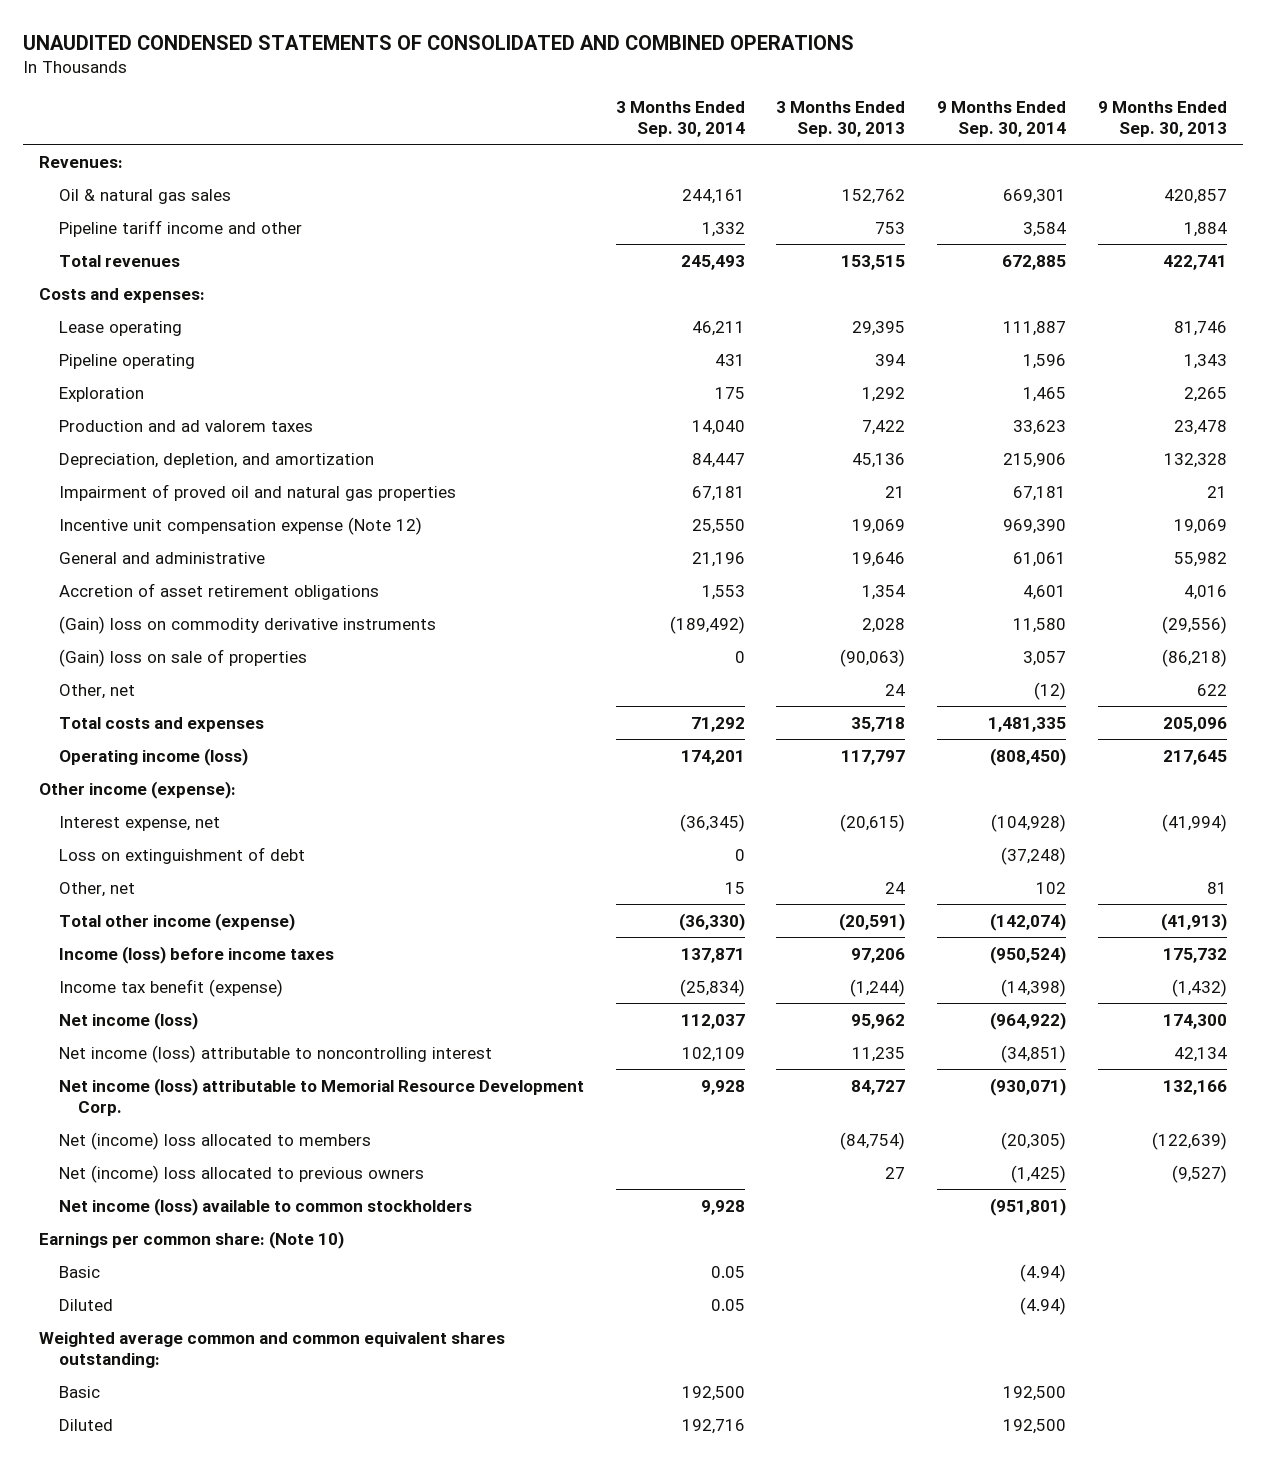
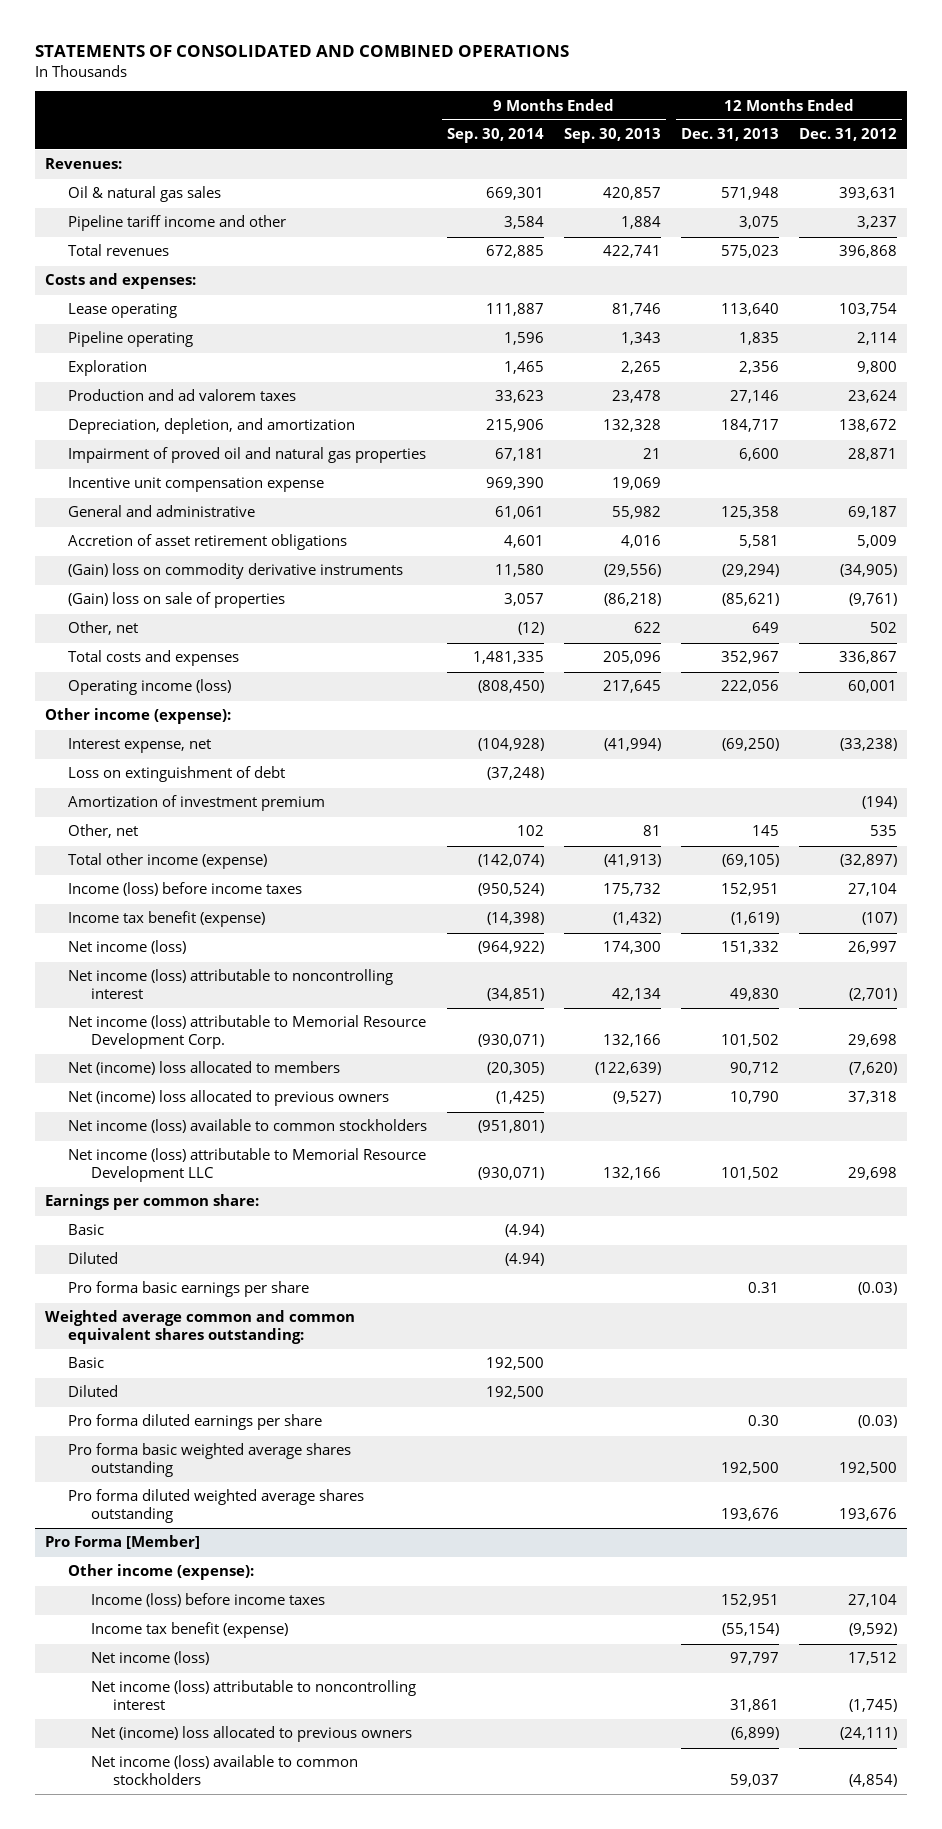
- UNAUDITED CONDENSED STATEMENTS OF CONSOLIDATED AND COMBINED OPERATIONS
+ STATEMENTS OF CONSOLIDATED AND COMBINED OPERATIONS
- | 3 Months Ended Sep. 30, 2014 | 3 Months Ended Sep. 30, 2013 | 9 Months Ended Sep. 30, 2014 | 9 Months Ended Sep. 30, 2013
+ | 9 Months Ended Sep. 30, 2014 | 9 Months Ended Sep. 30, 2013 | 12 Months Ended Dec. 31, 2013 | 12 Months Ended Dec. 31, 2012
- Incentive unit compensation expense (Note 12) | 25,550 | 19,069 | 969,390 | 19,069
+ Incentive unit compensation expense | 969,390 | 19,069 | |
+ Amortization of investment premium | | | | (194)
- Earnings per common share: (Note 10)
+ Net income (loss) attributable to Memorial Resource Development LLC | (930,071) | 132,166 | 101,502 | 29,698
+ Earnings per common share:
+ Pro forma basic earnings per share | | | 0.31 | (0.03)
+ Pro forma diluted earnings per share | | | 0.30 | (0.03)
+ Pro forma basic weighted average shares outstanding | | | 192,500 | 192,500
+ Pro forma diluted weighted average shares outstanding | | | 193,676 | 193,676
+ Pro Forma [Member]
+ Other income (expense):
+ Income (loss) before income taxes | | | 152,951 | 27,104
+ Income tax benefit (expense) | | | (55,154) | (9,592)
+ Net income (loss) | | | 97,797 | 17,512
+ Net income (loss) attributable to noncontrolling interest | | | 31,861 | (1,745)
+ Net (income) loss allocated to previous owners | | | (6,899) | (24,111)
+ Net income (loss) available to common stockholders | | | 59,037 | (4,854)

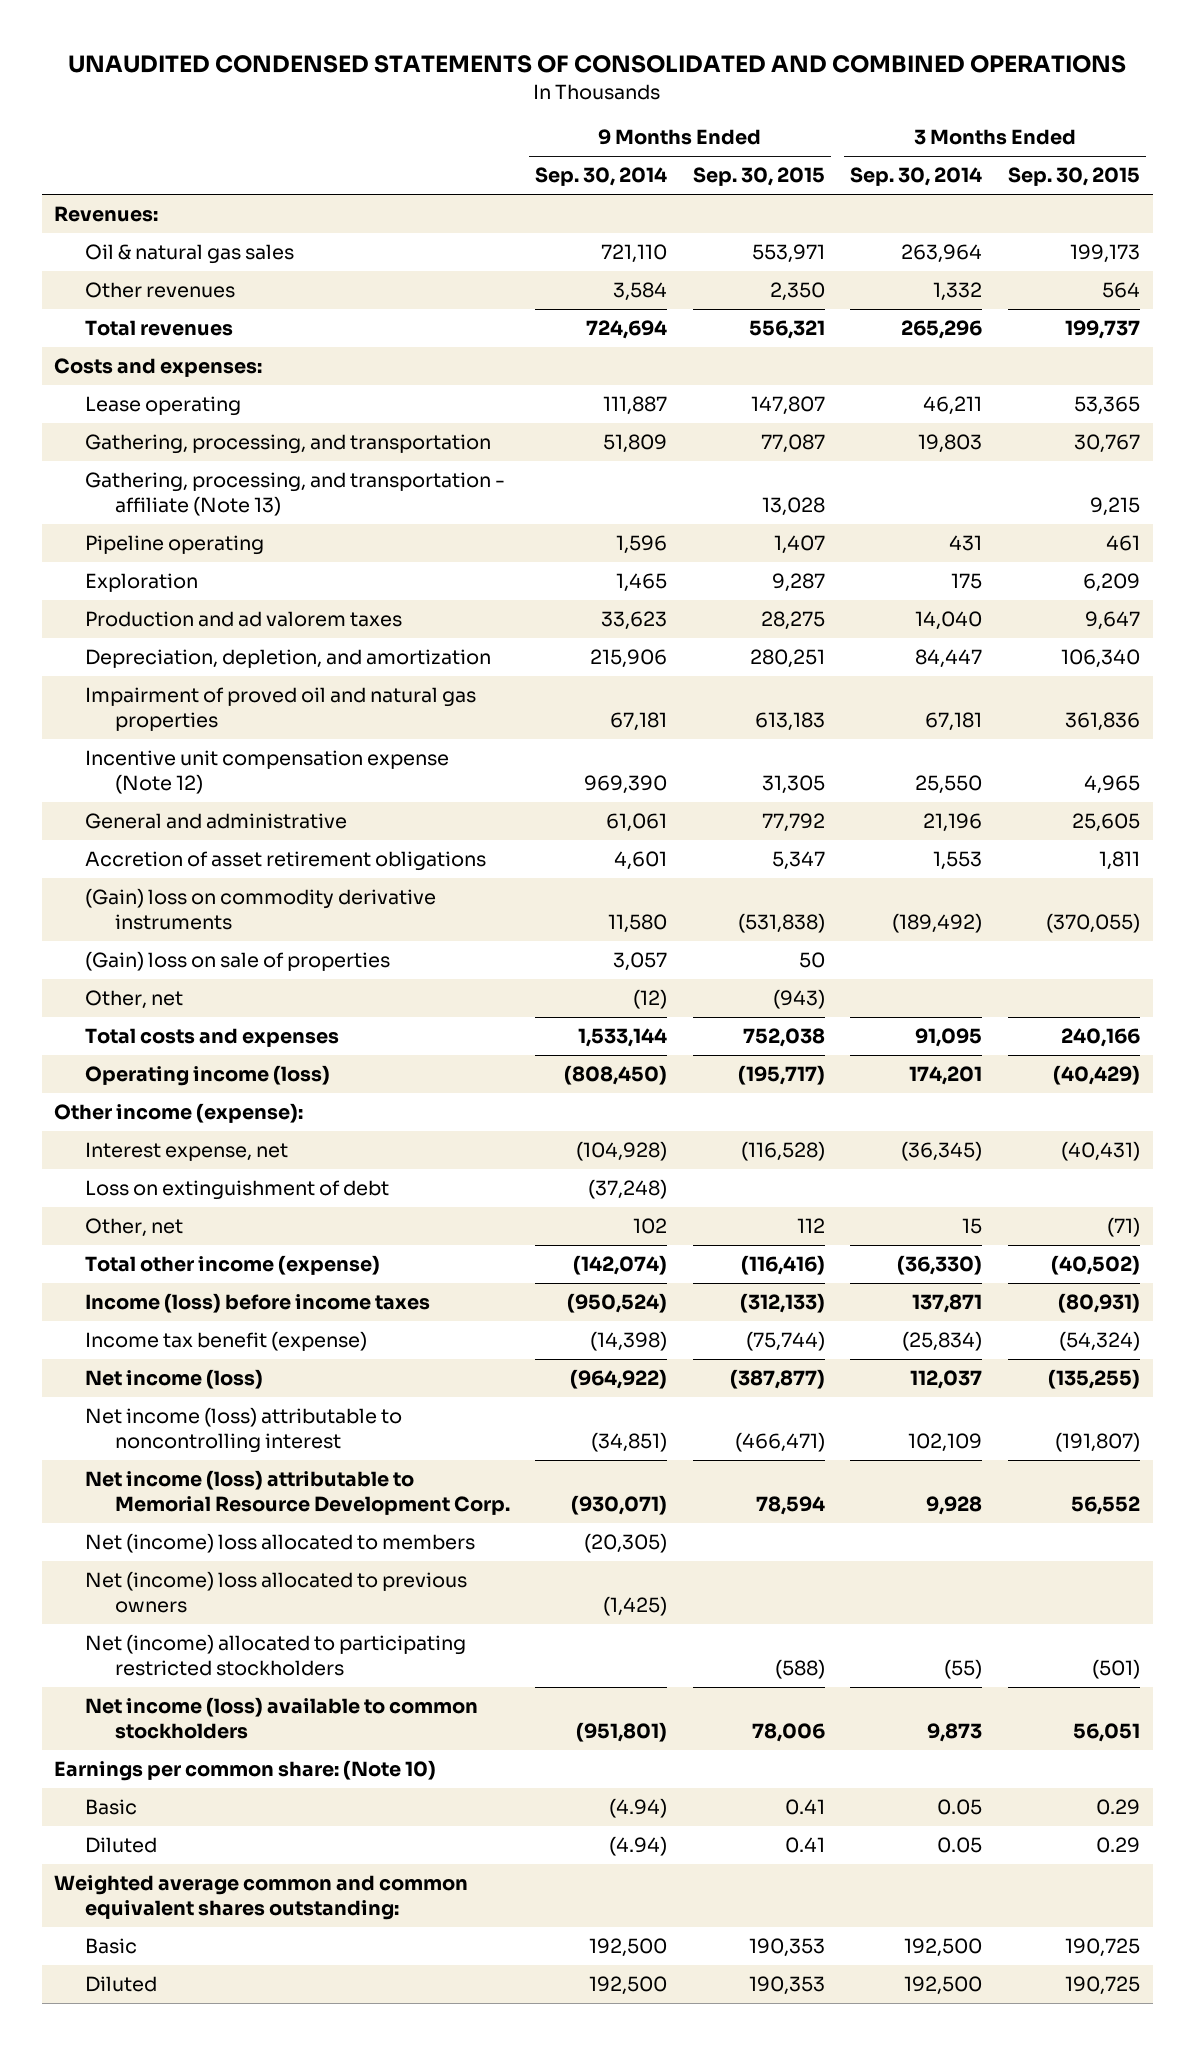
- STATEMENTS OF CONSOLIDATED AND COMBINED OPERATIONS
+ UNAUDITED CONDENSED STATEMENTS OF CONSOLIDATED AND COMBINED OPERATIONS
- | 9 Months Ended Sep. 30, 2014 | 9 Months Ended Sep. 30, 2013 | 12 Months Ended Dec. 31, 2013 | 12 Months Ended Dec. 31, 2012
+ | 9 Months Ended Sep. 30, 2014 | 9 Months Ended Sep. 30, 2015 | 3 Months Ended Sep. 30, 2014 | 3 Months Ended Sep. 30, 2015
- Oil & natural gas sales | 669,301 | 420,857 | 571,948 | 393,631
- Pipeline tariff income and other | 3,584 | 1,884 | 3,075 | 3,237
- Total revenues | 672,885 | 422,741 | 575,023 | 396,868
+ Oil & natural gas sales | 721,110 | 553,971 | 263,964 | 199,173
+ Other revenues | 3,584 | 2,350 | 1,332 | 564
+ Total revenues | 724,694 | 556,321 | 265,296 | 199,737
+ Gathering, processing, and transportation | 51,809 | 77,087 | 19,803 | 30,767
+ Gathering, processing, and transportation - affiliate (Note 13) | | 13,028 | | 9,215
- Incentive unit compensation expense | 969,390 | 19,069 | |
+ Incentive unit compensation expense (Note 12) | 969,390 | 31,305 | 25,550 | 4,965
- Total costs and expenses | 1,481,335 | 205,096 | 352,967 | 336,867
+ Total costs and expenses | 1,533,144 | 752,038 | 91,095 | 240,166
- Amortization of investment premium | | | | (194)
+ Net (income) allocated to participating restricted stockholders | | (588) | (55) | (501)
- Net income (loss) attributable to Memorial Resource Development LLC | (930,071) | 132,166 | 101,502 | 29,698
- Earnings per common share:
+ Earnings per common share: (Note 10)
- Pro forma basic earnings per share | | | 0.31 | (0.03)
- Pro forma diluted earnings per share | | | 0.30 | (0.03)
- Pro forma basic weighted average shares outstanding | | | 192,500 | 192,500
- Pro forma diluted weighted average shares outstanding | | | 193,676 | 193,676
- Pro Forma [Member]
- Other income (expense):
- Income (loss) before income taxes | | | 152,951 | 27,104
- Income tax benefit (expense) | | | (55,154) | (9,592)
- Net income (loss) | | | 97,797 | 17,512
- Net income (loss) attributable to noncontrolling interest | | | 31,861 | (1,745)
- Net (income) loss allocated to previous owners | | | (6,899) | (24,111)
- Net income (loss) available to common stockholders | | | 59,037 | (4,854)

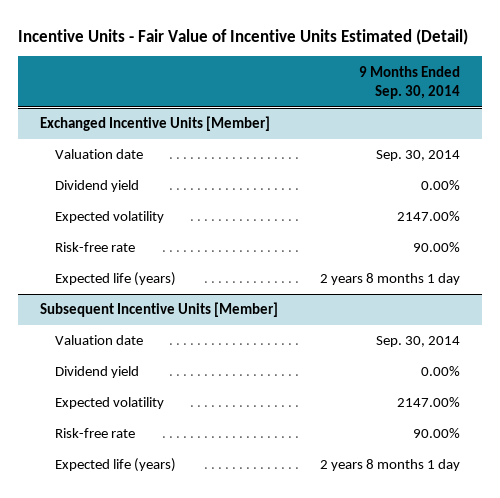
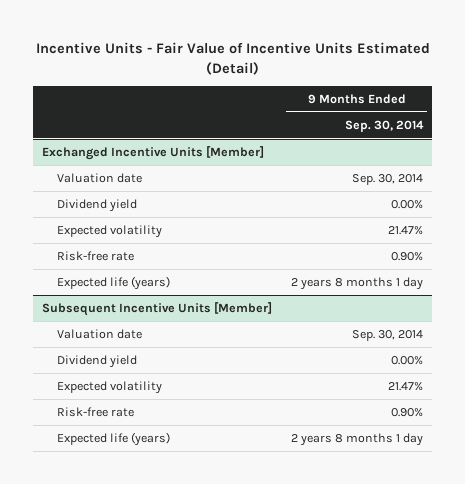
@ Exchanged Incentive Units [Member]
- Expected volatility | 2147.00%
- Risk-free rate | 90.00%
+ Expected volatility | 21.47%
+ Risk-free rate | 0.90%
@ Subsequent Incentive Units [Member]
- Expected volatility | 2147.00%
- Risk-free rate | 90.00%
+ Expected volatility | 21.47%
+ Risk-free rate | 0.90%

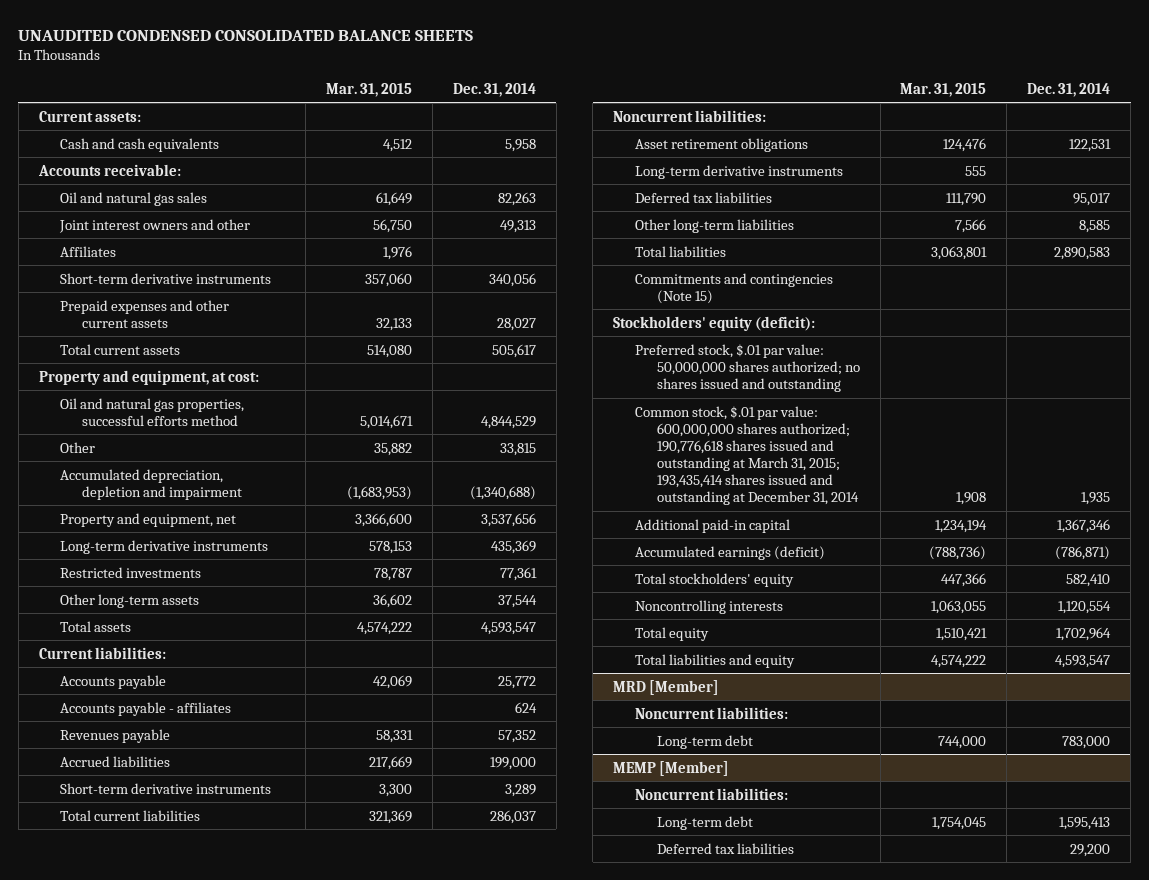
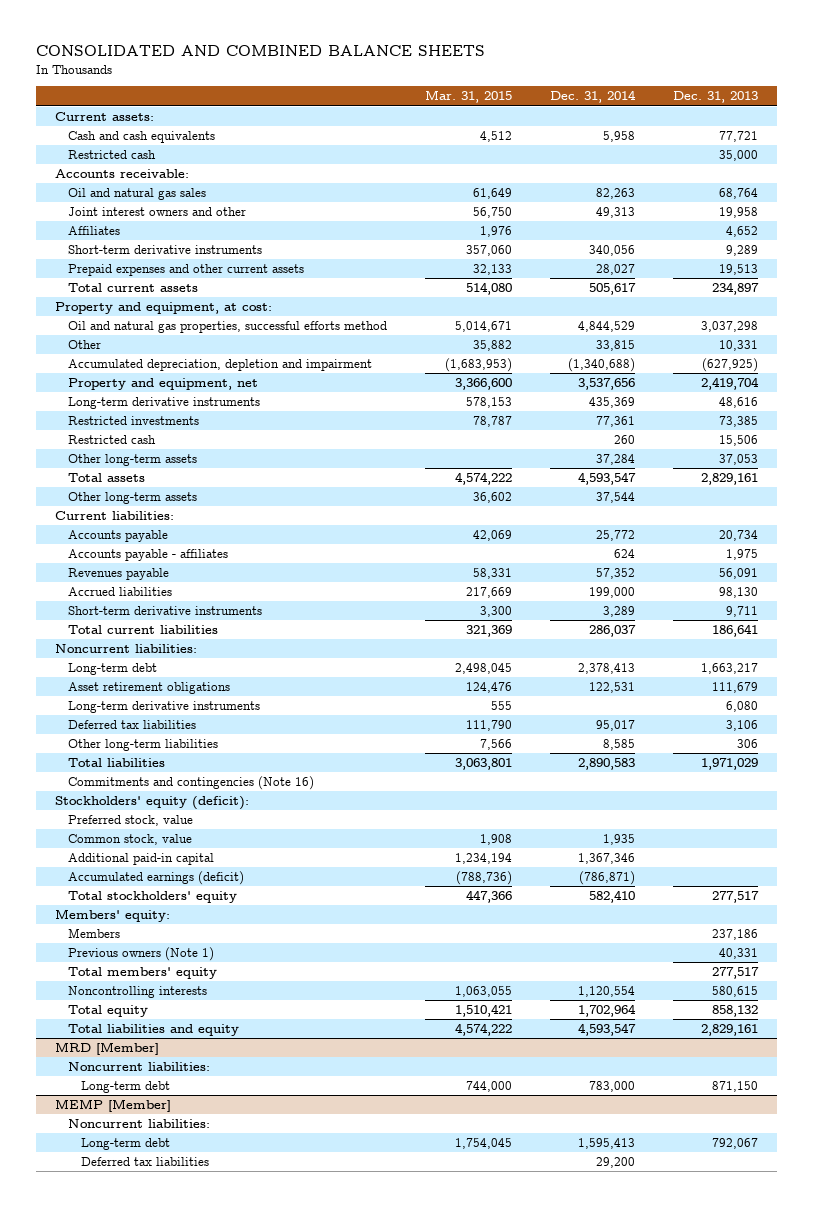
- UNAUDITED CONDENSED CONSOLIDATED BALANCE SHEETS
+ CONSOLIDATED AND COMBINED BALANCE SHEETS
- | Mar. 31, 2015 | Dec. 31, 2014
+ | Mar. 31, 2015 | Dec. 31, 2014 | Dec. 31, 2013
+ Restricted cash | | | 35,000
+ Restricted cash | | 260 | 15,506
+ Other long-term assets | | 37,284 | 37,053
moved down: Other long-term assets | 36,602 | 37,544 |
+ Long-term debt | 2,498,045 | 2,378,413 | 1,663,217
- Commitments and contingencies (Note 15)
+ Commitments and contingencies (Note 16)
- Preferred stock, $.01 par value: 50,000,000 shares authorized; no shares issued and outstanding
- Common stock, $.01 par value: 600,000,000 shares authorized; 190,776,618 shares issued and outstanding at March 31, 2015; 193,435,414 shares issued and outstanding at December 31, 2014 | 1,908 | 1,935
+ Preferred stock, value
+ Common stock, value | 1,908 | 1,935 |
+ Members' equity:
+ Members | | | 237,186
+ Previous owners (Note 1) | | | 40,331
+ Total members' equity | | | 277,517

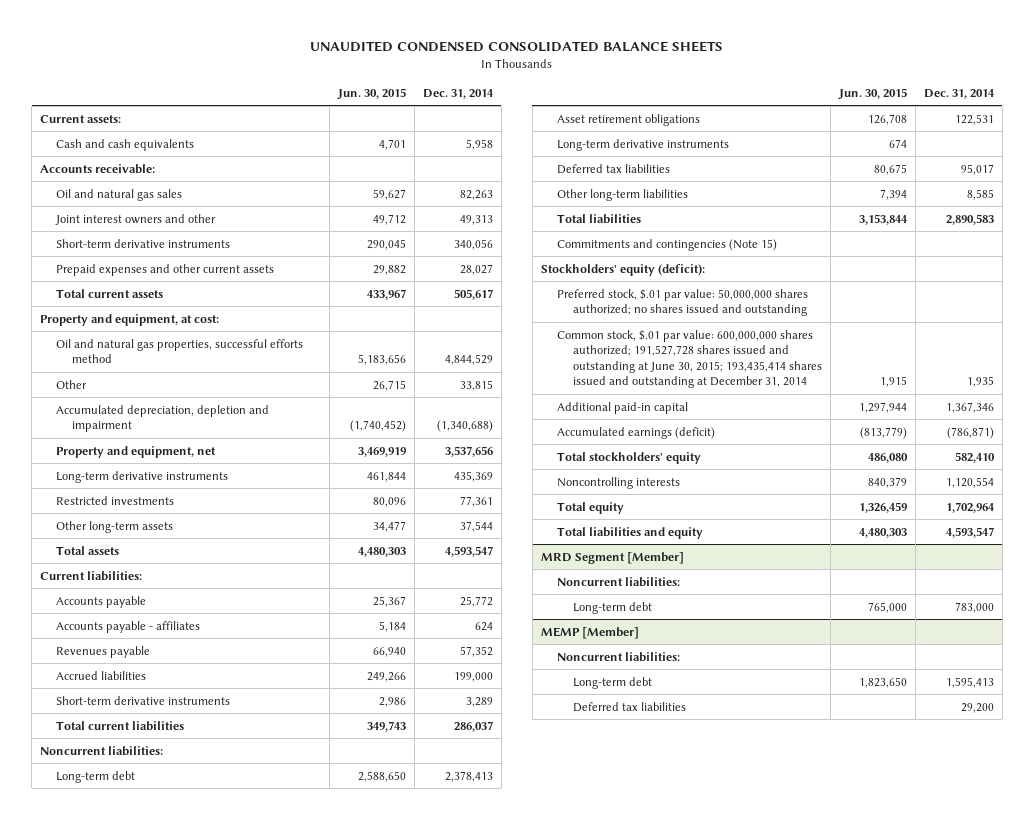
- CONSOLIDATED AND COMBINED BALANCE SHEETS
+ UNAUDITED CONDENSED CONSOLIDATED BALANCE SHEETS
- | Mar. 31, 2015 | Dec. 31, 2014 | Dec. 31, 2013
+ | Jun. 30, 2015 | Dec. 31, 2014
- Restricted cash | | | 35,000
- Affiliates | 1,976 | | 4,652
- Restricted cash | | 260 | 15,506
- Other long-term assets | | 37,284 | 37,053
moved down: Total assets | 4,480,303 | 4,593,547
- Commitments and contingencies (Note 16)
+ Commitments and contingencies (Note 15)
- Preferred stock, value
- Common stock, value | 1,908 | 1,935 |
+ Preferred stock, $.01 par value: 50,000,000 shares authorized; no shares issued and outstanding
+ Common stock, $.01 par value: 600,000,000 shares authorized; 191,527,728 shares issued and outstanding at June 30, 2015; 193,435,414 shares issued and outstanding at December 31, 2014 | 1,915 | 1,935
- Members' equity:
- Members | | | 237,186
- Previous owners (Note 1) | | | 40,331
- Total members' equity | | | 277,517
- MRD [Member]
+ MRD Segment [Member]

